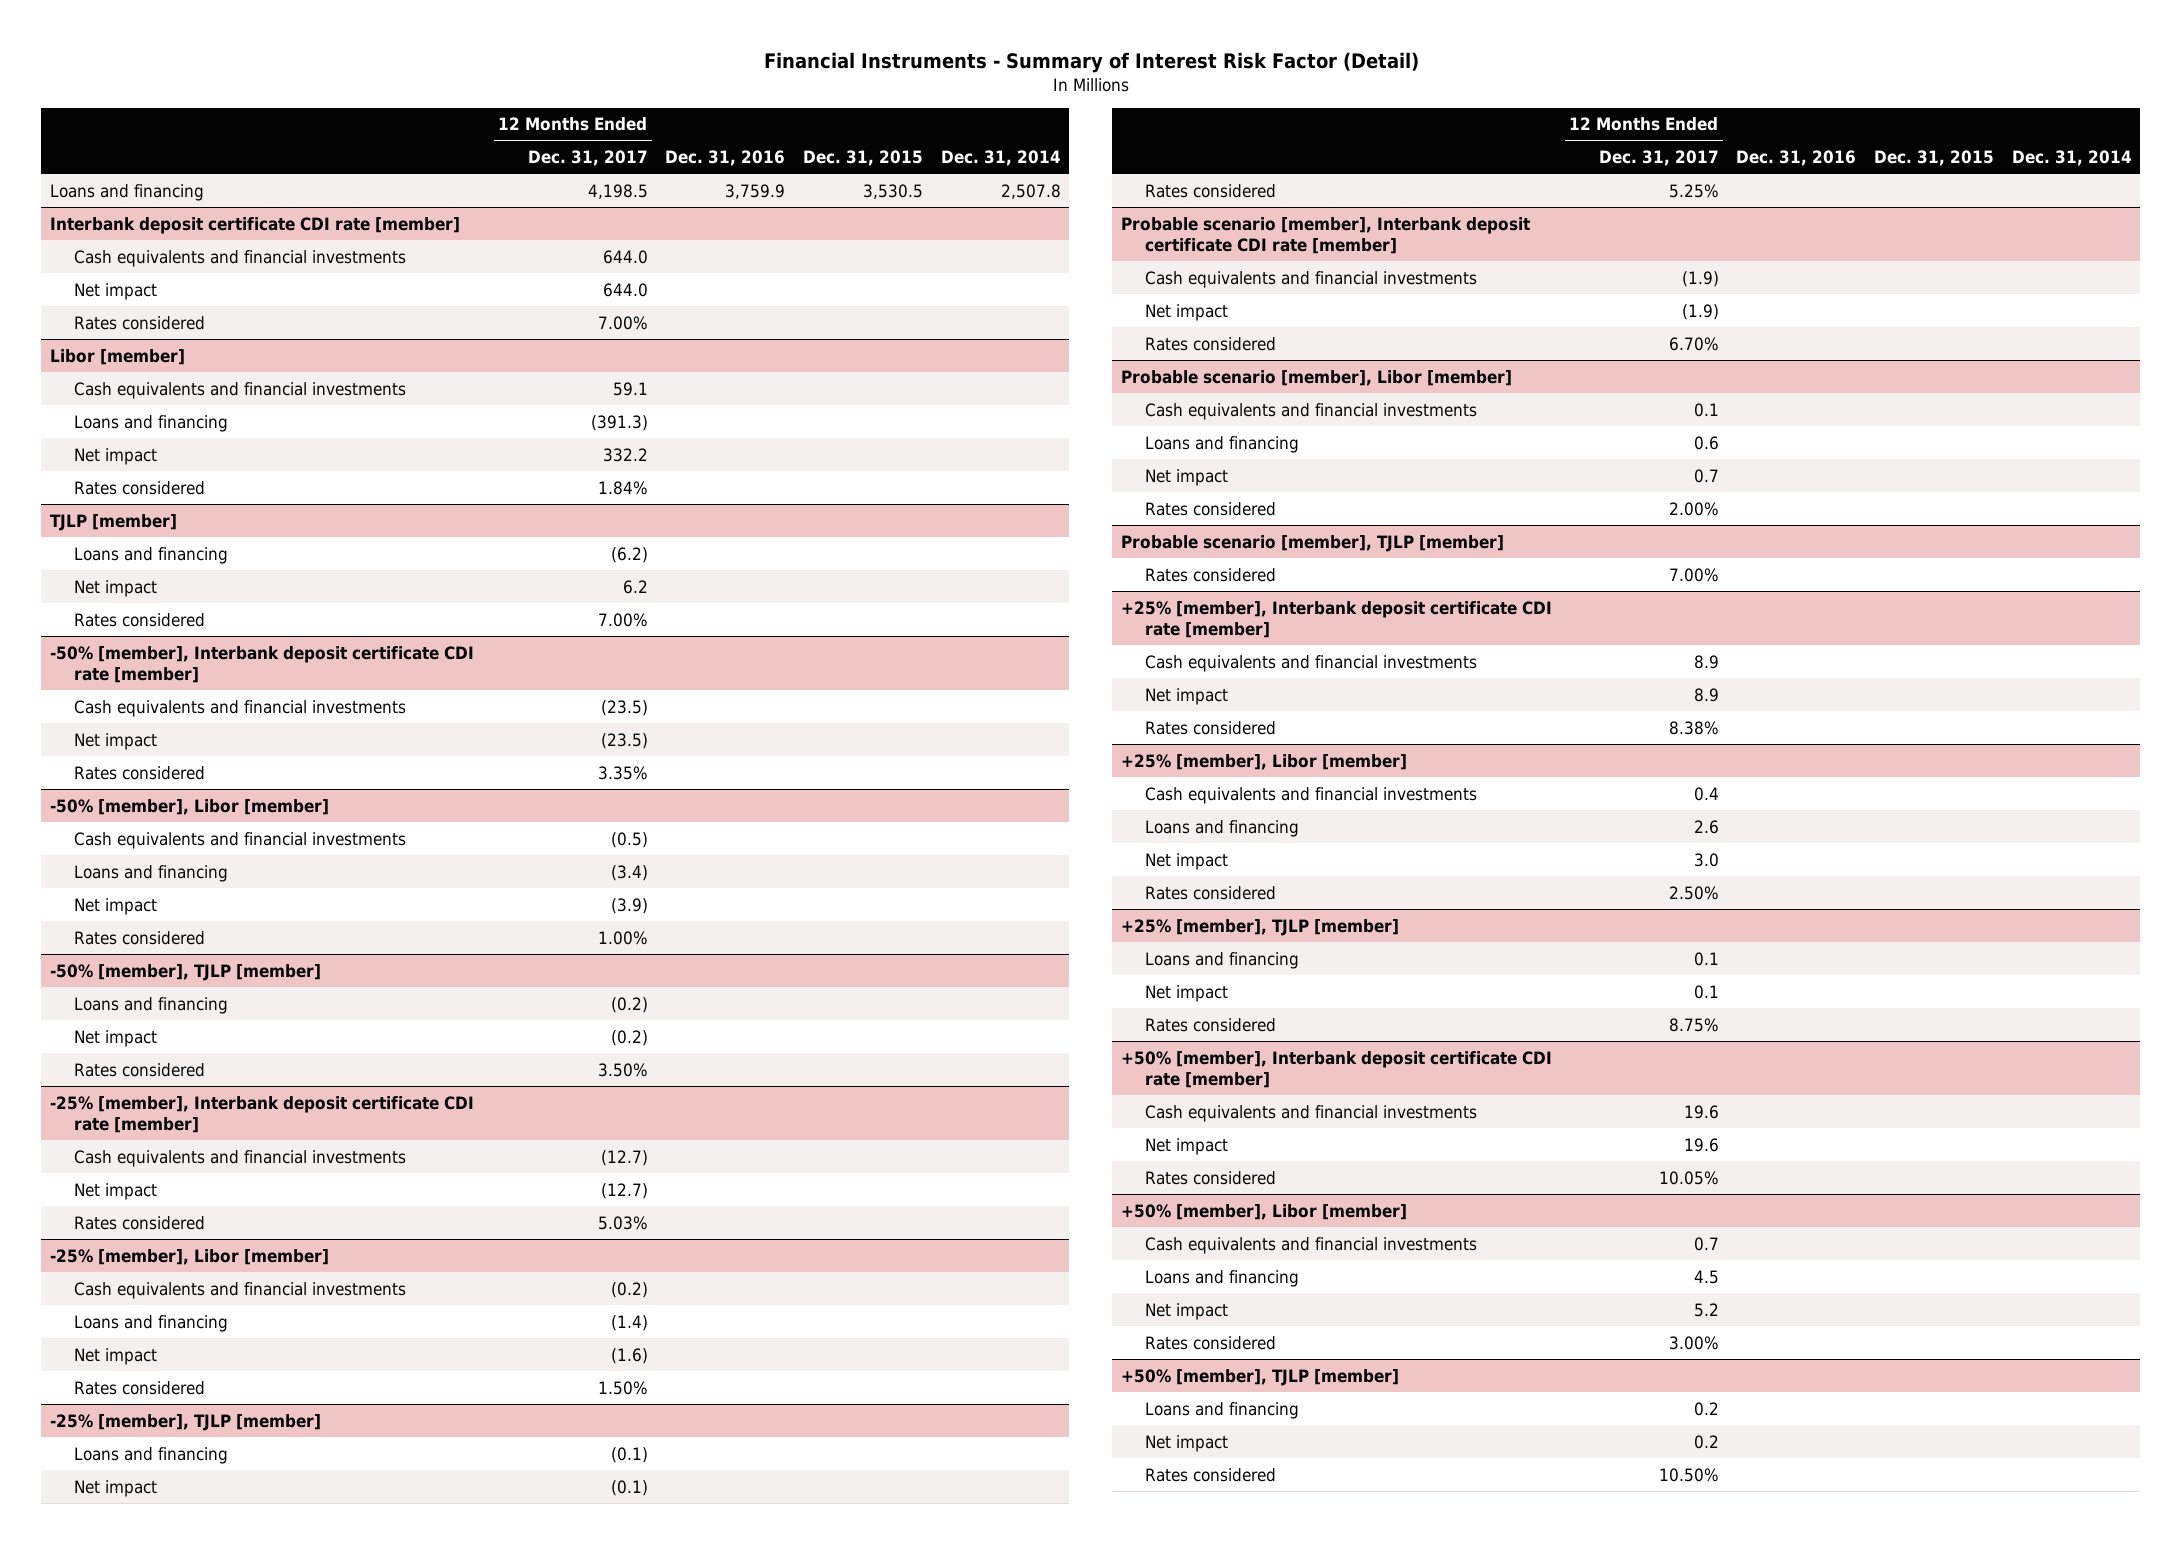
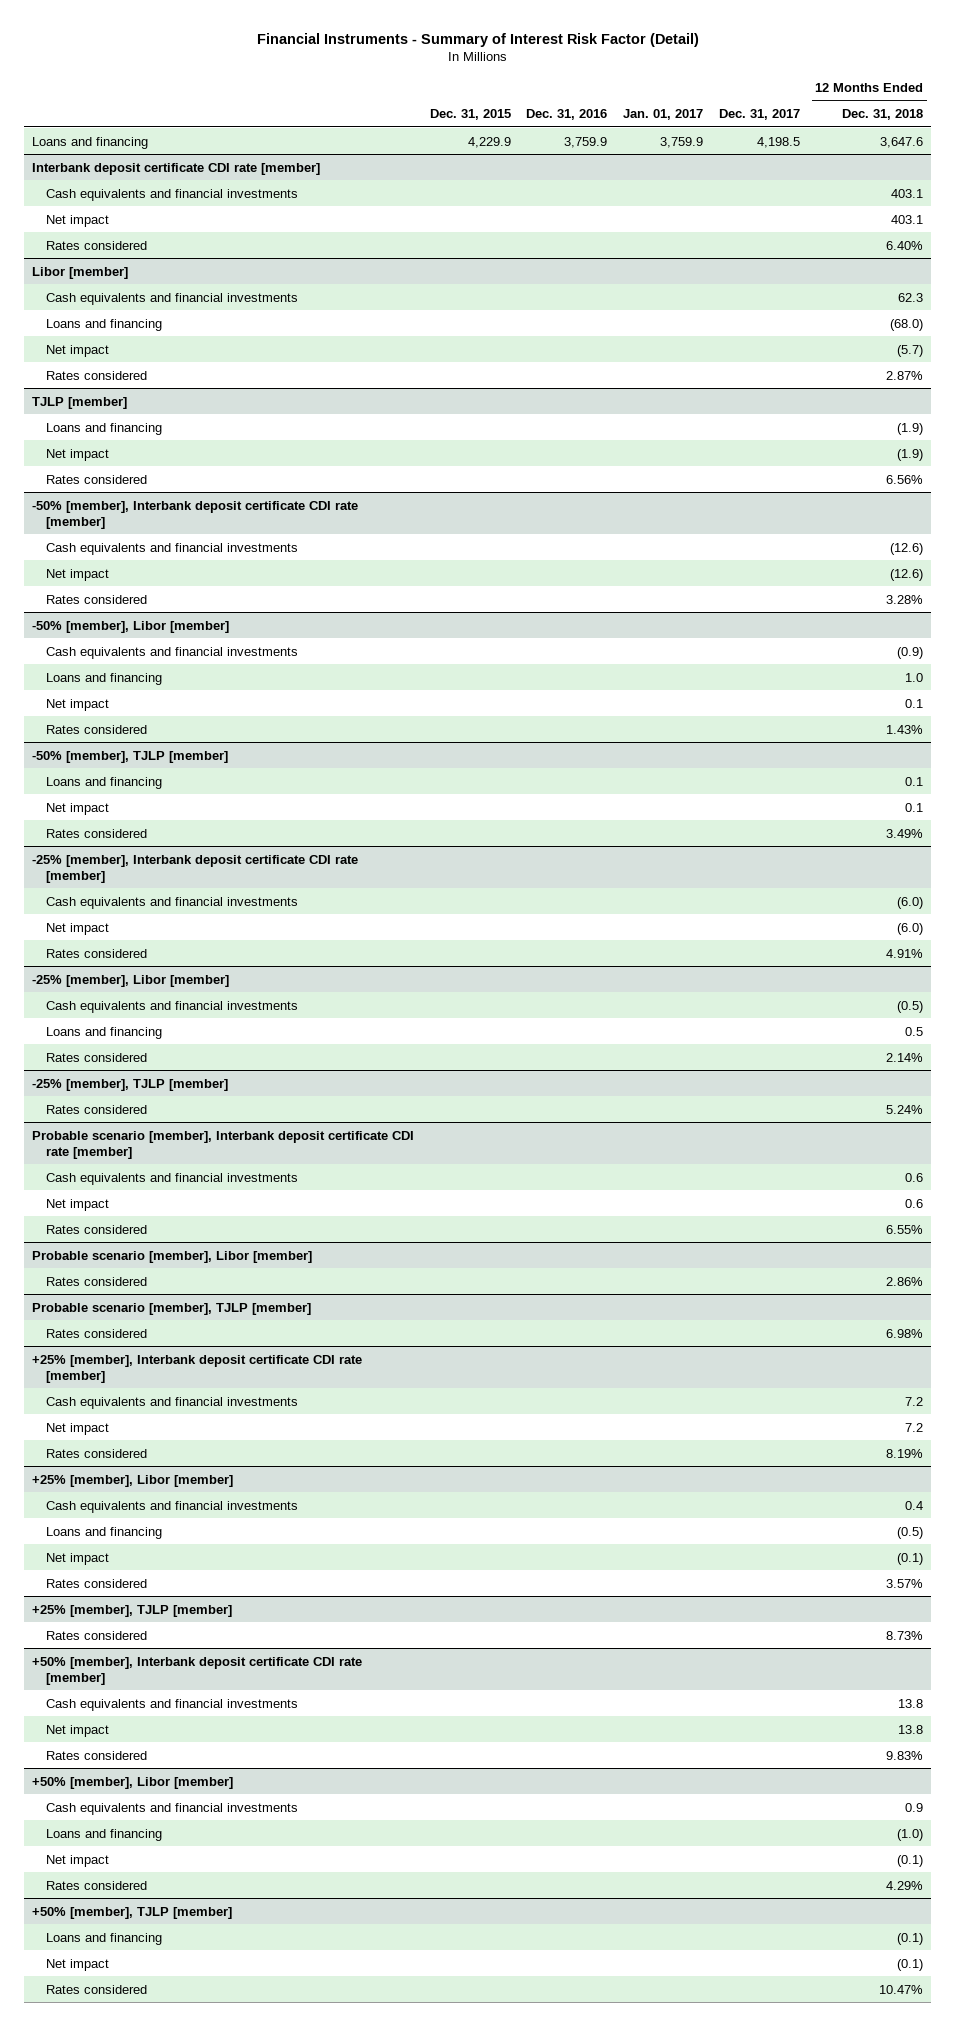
- | 12 Months Ended Dec. 31, 2017 | Dec. 31, 2016 | Dec. 31, 2015 | Dec. 31, 2014
+ | Dec. 31, 2015 | Dec. 31, 2016 | Jan. 01, 2017 | Dec. 31, 2017 | 12 Months Ended Dec. 31, 2018
- Loans and financing | 4,198.5 | 3,759.9 | 3,530.5 | 2,507.8
+ Loans and financing | 4,229.9 | 3,759.9 | 3,759.9 | 4,198.5 | 3,647.6
@ -25% [member], Libor [member]
- Net impact | (1.6) | | |
@ -25% [member], TJLP [member]
- Loans and financing | (0.1) | | |
- Net impact | (0.1) | | |
@ Probable scenario [member], Libor [member]
- Cash equivalents and financial investments | 0.1 | | |
- Loans and financing | 0.6 | | |
- Net impact | 0.7 | | |
@ +25% [member], TJLP [member]
- Loans and financing | 0.1 | | |
- Net impact | 0.1 | | |

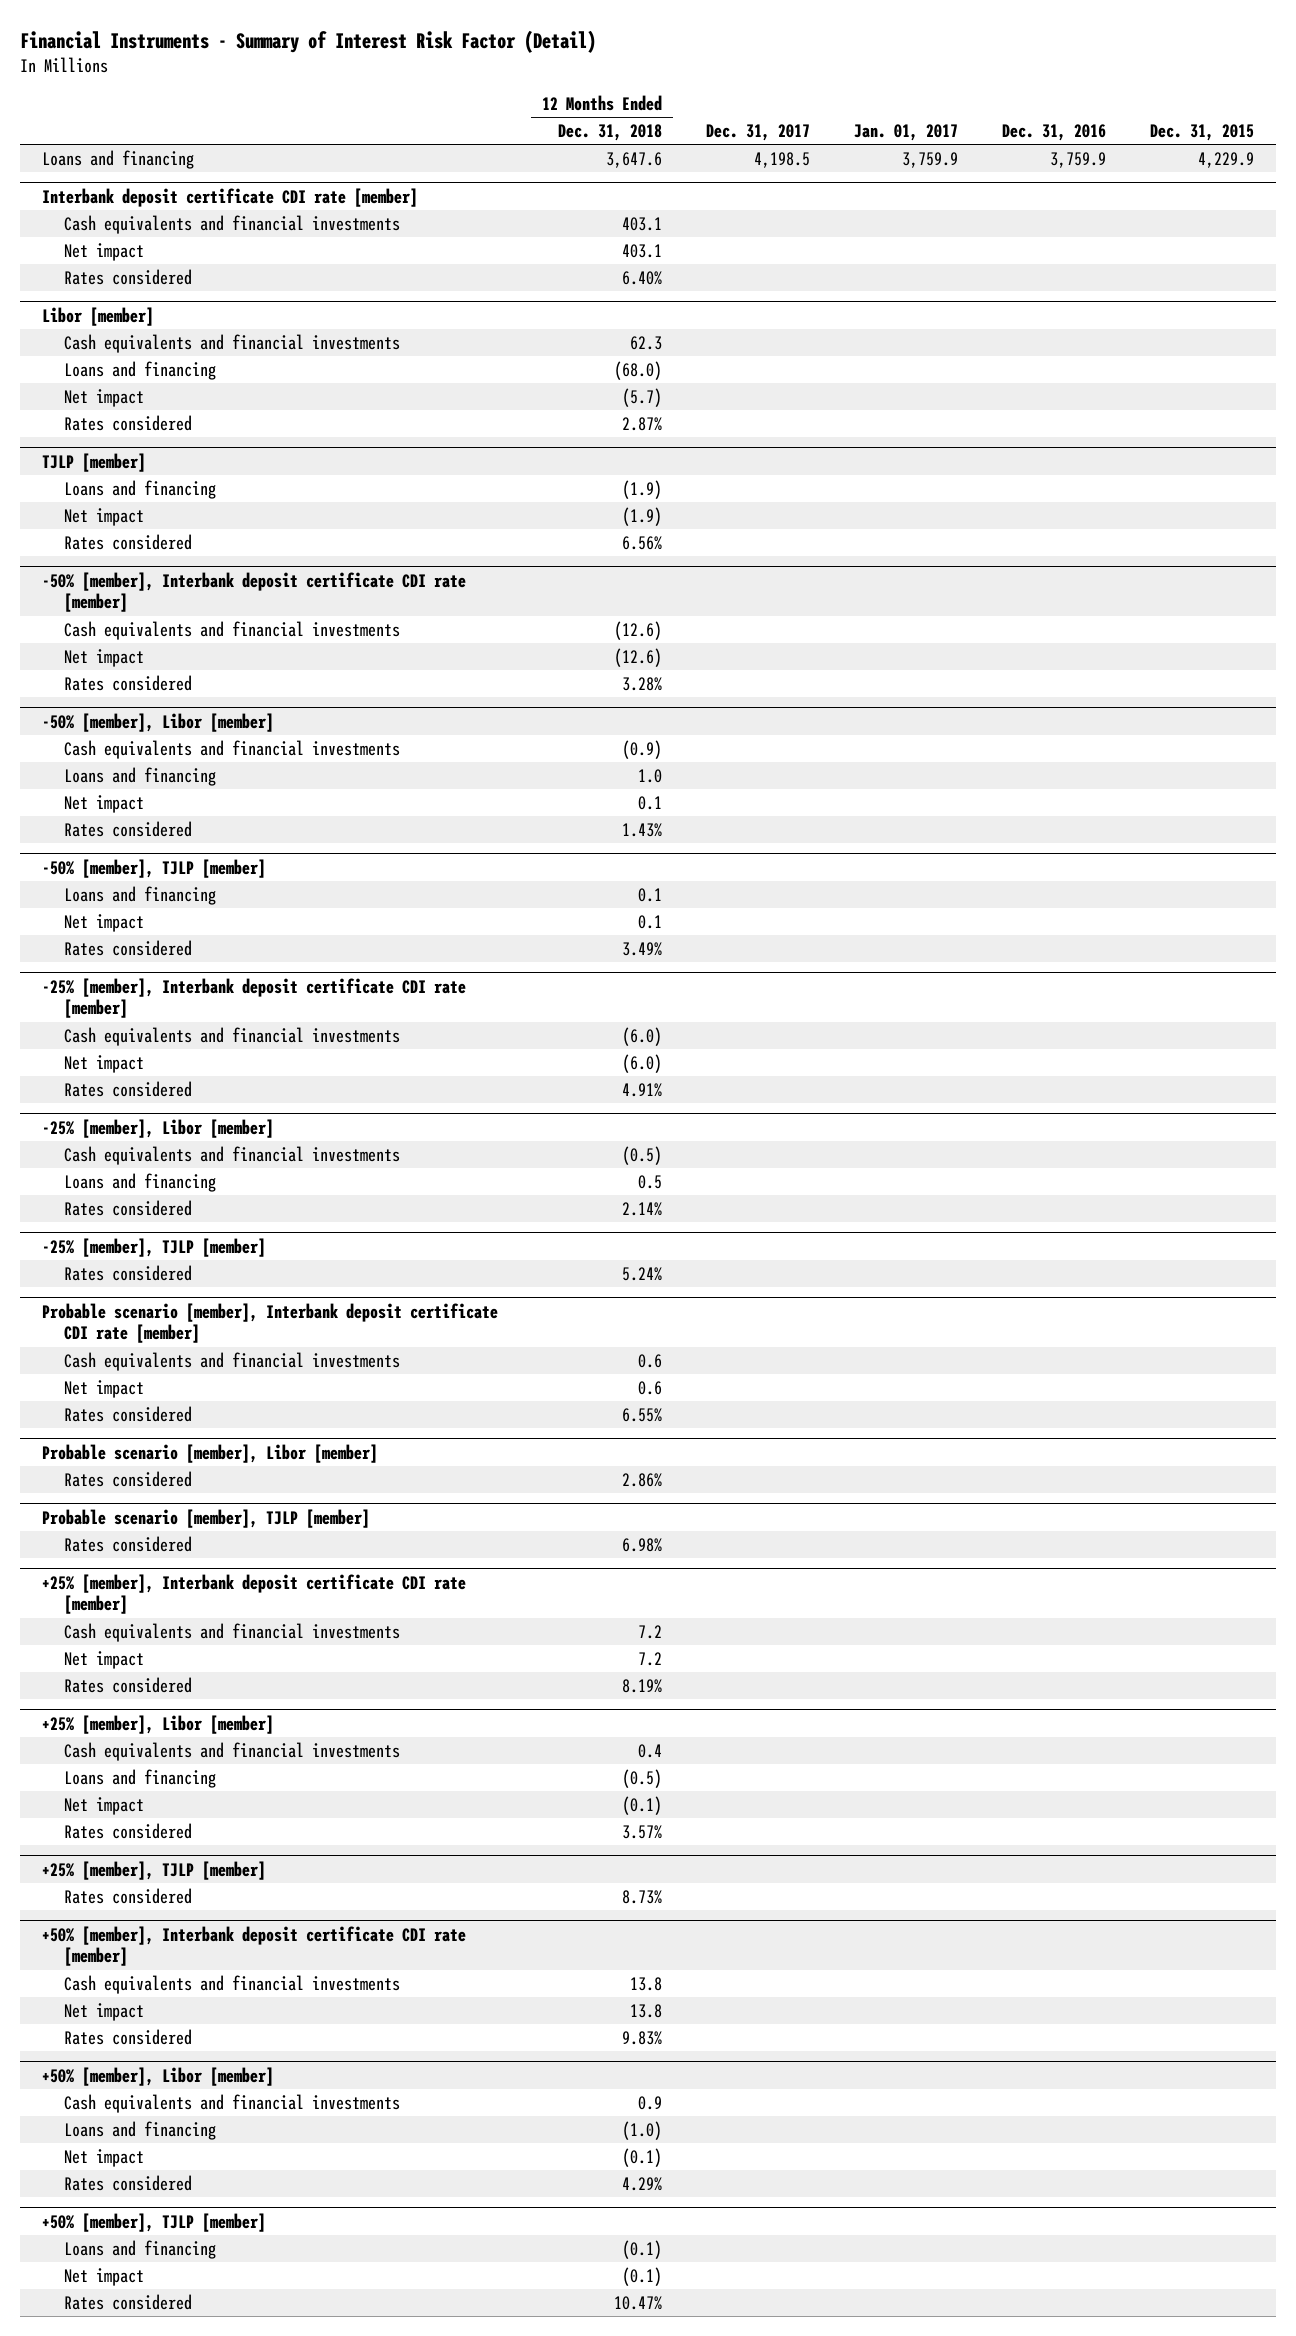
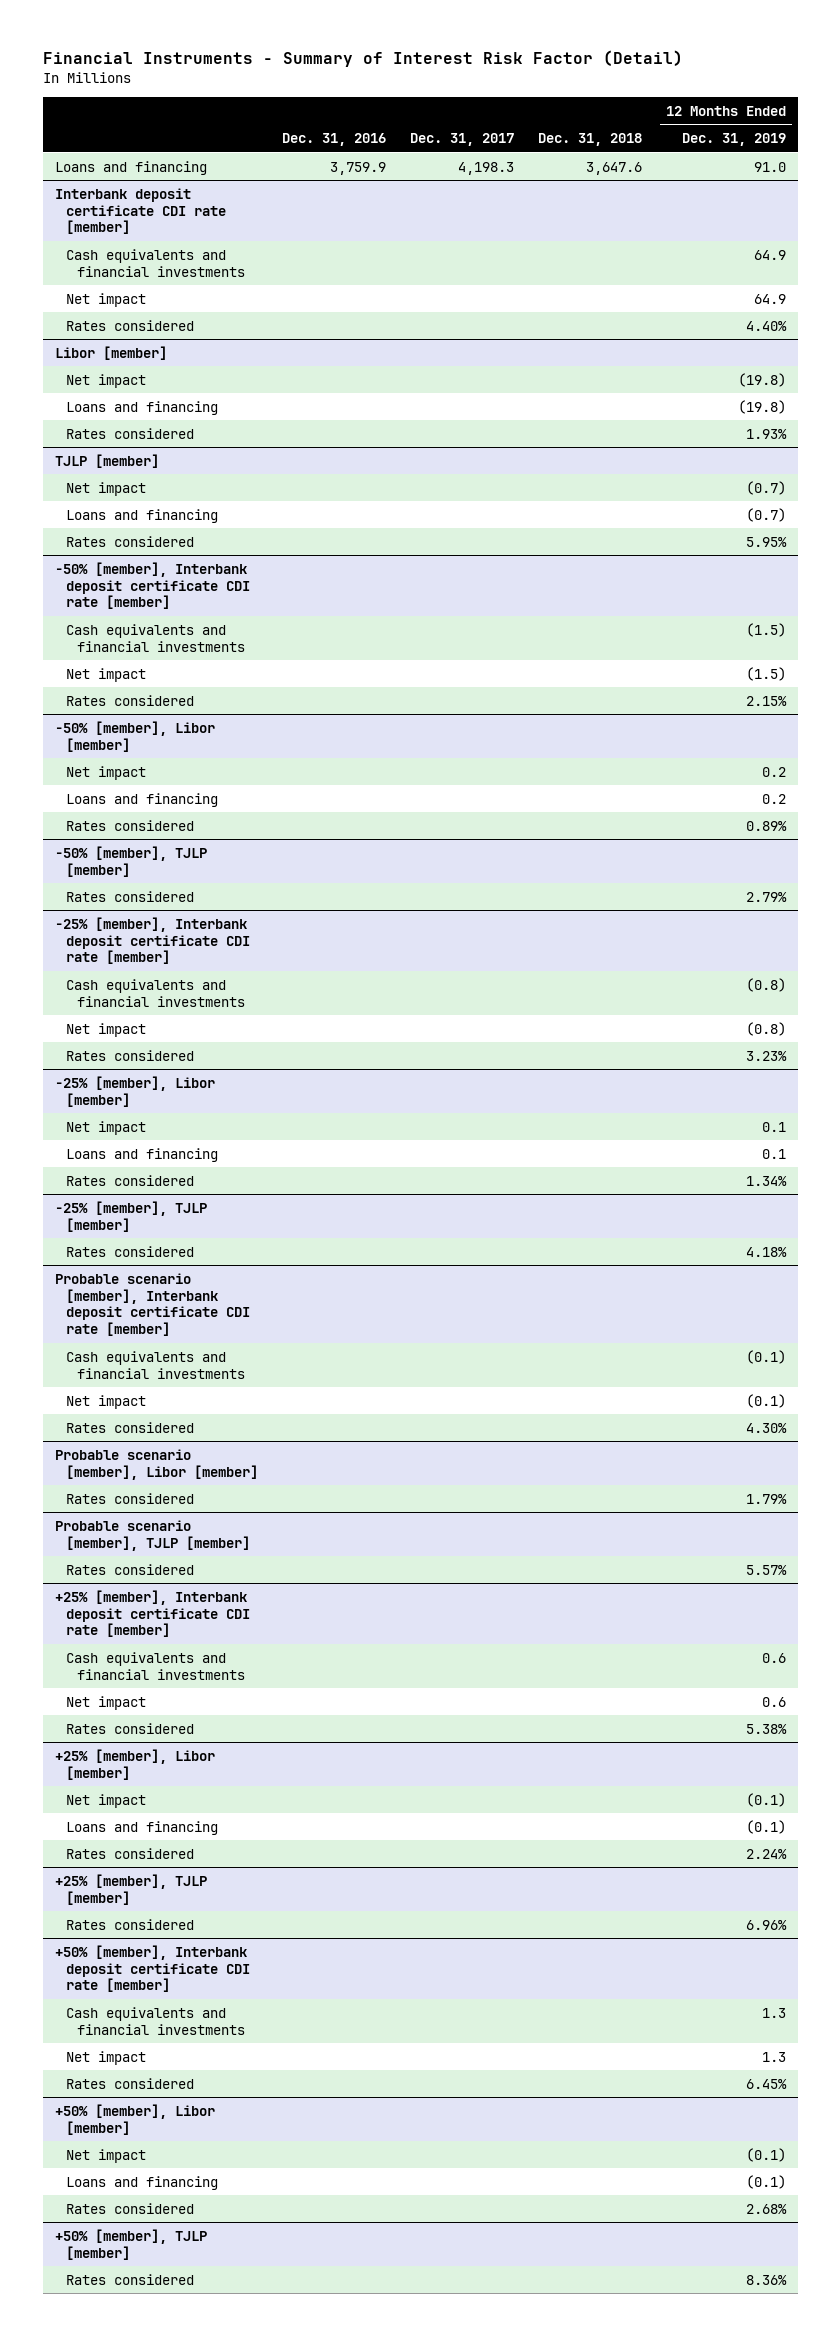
- | 12 Months Ended Dec. 31, 2018 | Dec. 31, 2017 | Jan. 01, 2017 | Dec. 31, 2016 | Dec. 31, 2015
+ | Dec. 31, 2016 | Dec. 31, 2017 | Dec. 31, 2018 | 12 Months Ended Dec. 31, 2019
- Loans and financing | 3,647.6 | 4,198.5 | 3,759.9 | 3,759.9 | 4,229.9
+ Loans and financing | 3,759.9 | 4,198.3 | 3,647.6 | 91.0
@ Libor [member]
- Cash equivalents and financial investments | 62.3 | | | |
moved down: Loans and financing | | | | (19.8)
@ TJLP [member]
moved down: Loans and financing | | | | (0.7)
@ -50% [member], Libor [member]
- Cash equivalents and financial investments | (0.9) | | | |
moved down: Loans and financing | | | | 0.2
@ -50% [member], TJLP [member]
- Loans and financing | 0.1 | | | |
- Net impact | 0.1 | | | |
@ -25% [member], Libor [member]
- Cash equivalents and financial investments | (0.5) | | | |
+ Net impact | | | | 0.1
@ +25% [member], Libor [member]
- Cash equivalents and financial investments | 0.4 | | | |
moved down: Loans and financing | | | | (0.1)
@ +50% [member], Libor [member]
- Cash equivalents and financial investments | 0.9 | | | |
moved down: Loans and financing | | | | (0.1)
@ +50% [member], TJLP [member]
- Loans and financing | (0.1) | | | |
- Net impact | (0.1) | | | |

